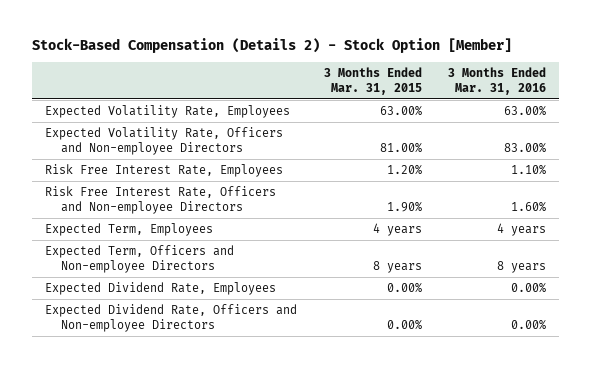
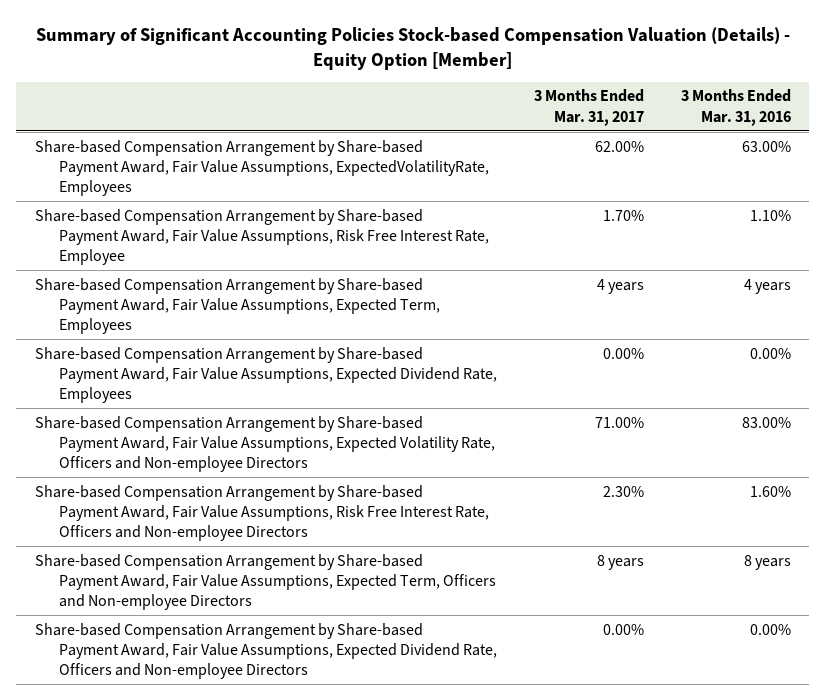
- Stock-Based Compensation (Details 2) - Stock Option [Member]
+ Summary of Significant Accounting Policies Stock-based Compensation Valuation (Details) - Equity Option [Member]
- | 3 Months Ended Mar. 31, 2015 | 3 Months Ended Mar. 31, 2016
+ | 3 Months Ended Mar. 31, 2017 | 3 Months Ended Mar. 31, 2016
- Expected Volatility Rate, Employees | 63.00% | 63.00%
- Expected Volatility Rate, Officers and Non-employee Directors | 81.00% | 83.00%
- Risk Free Interest Rate, Employees | 1.20% | 1.10%
- Risk Free Interest Rate, Officers and Non-employee Directors | 1.90% | 1.60%
- Expected Term, Employees | 4 years | 4 years
- Expected Term, Officers and Non-employee Directors | 8 years | 8 years
- Expected Dividend Rate, Employees | 0.00% | 0.00%
- Expected Dividend Rate, Officers and Non-employee Directors | 0.00% | 0.00%
+ Share-based Compensation Arrangement by Share-based Payment Award, Fair Value Assumptions, ExpectedVolatilityRate, Employees | 62.00% | 63.00%
+ Share-based Compensation Arrangement by Share-based Payment Award, Fair Value Assumptions, Risk Free Interest Rate, Employee | 1.70% | 1.10%
+ Share-based Compensation Arrangement by Share-based Payment Award, Fair Value Assumptions, Expected Term, Employees | 4 years | 4 years
+ Share-based Compensation Arrangement by Share-based Payment Award, Fair Value Assumptions, Expected Dividend Rate, Employees | 0.00% | 0.00%
+ Share-based Compensation Arrangement by Share-based Payment Award, Fair Value Assumptions, Expected Volatility Rate, Officers and Non-employee Directors | 71.00% | 83.00%
+ Share-based Compensation Arrangement by Share-based Payment Award, Fair Value Assumptions, Risk Free Interest Rate, Officers and Non-employee Directors | 2.30% | 1.60%
+ Share-based Compensation Arrangement by Share-based Payment Award, Fair Value Assumptions, Expected Term, Officers and Non-employee Directors | 8 years | 8 years
+ Share-based Compensation Arrangement by Share-based Payment Award, Fair Value Assumptions, Expected Dividend Rate, Officers and Non-employee Directors | 0.00% | 0.00%

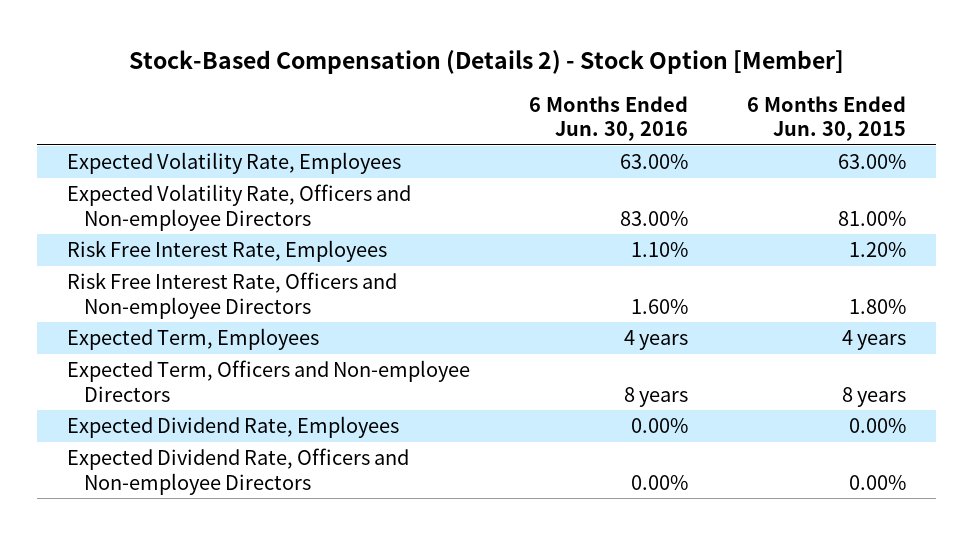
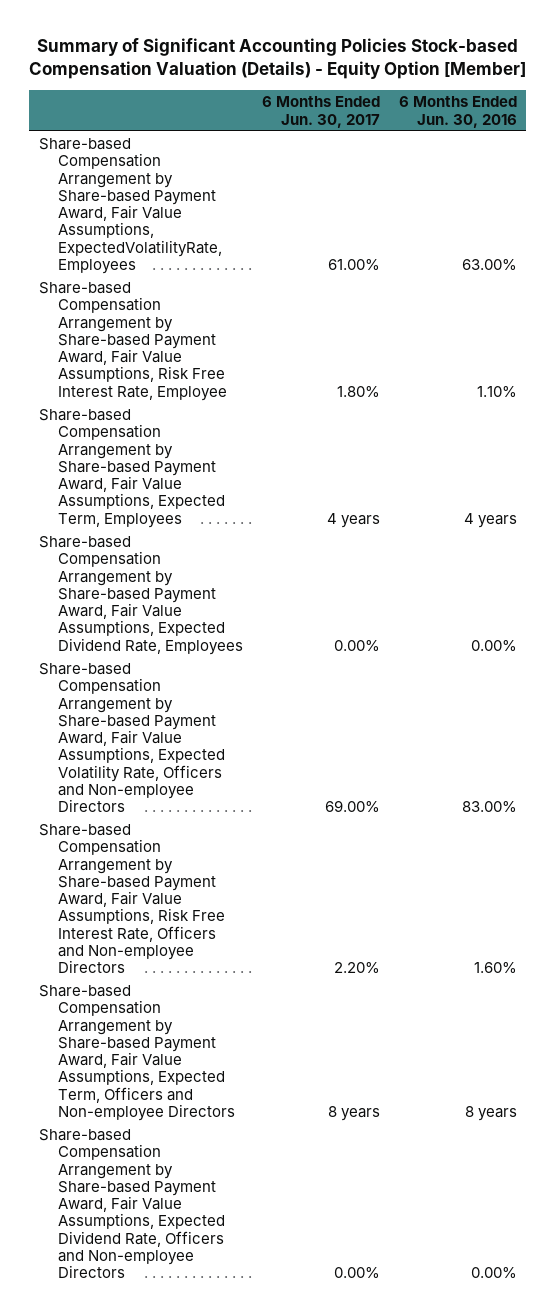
- Stock-Based Compensation (Details 2) - Stock Option [Member]
+ Summary of Significant Accounting Policies Stock-based Compensation Valuation (Details) - Equity Option [Member]
- | 6 Months Ended Jun. 30, 2016 | 6 Months Ended Jun. 30, 2015
+ | 6 Months Ended Jun. 30, 2017 | 6 Months Ended Jun. 30, 2016
- Expected Volatility Rate, Employees | 63.00% | 63.00%
- Expected Volatility Rate, Officers and Non-employee Directors | 83.00% | 81.00%
- Risk Free Interest Rate, Employees | 1.10% | 1.20%
- Risk Free Interest Rate, Officers and Non-employee Directors | 1.60% | 1.80%
- Expected Term, Employees | 4 years | 4 years
- Expected Term, Officers and Non-employee Directors | 8 years | 8 years
- Expected Dividend Rate, Employees | 0.00% | 0.00%
- Expected Dividend Rate, Officers and Non-employee Directors | 0.00% | 0.00%
+ Share-based Compensation Arrangement by Share-based Payment Award, Fair Value Assumptions, ExpectedVolatilityRate, Employees | 61.00% | 63.00%
+ Share-based Compensation Arrangement by Share-based Payment Award, Fair Value Assumptions, Risk Free Interest Rate, Employee | 1.80% | 1.10%
+ Share-based Compensation Arrangement by Share-based Payment Award, Fair Value Assumptions, Expected Term, Employees | 4 years | 4 years
+ Share-based Compensation Arrangement by Share-based Payment Award, Fair Value Assumptions, Expected Dividend Rate, Employees | 0.00% | 0.00%
+ Share-based Compensation Arrangement by Share-based Payment Award, Fair Value Assumptions, Expected Volatility Rate, Officers and Non-employee Directors | 69.00% | 83.00%
+ Share-based Compensation Arrangement by Share-based Payment Award, Fair Value Assumptions, Risk Free Interest Rate, Officers and Non-employee Directors | 2.20% | 1.60%
+ Share-based Compensation Arrangement by Share-based Payment Award, Fair Value Assumptions, Expected Term, Officers and Non-employee Directors | 8 years | 8 years
+ Share-based Compensation Arrangement by Share-based Payment Award, Fair Value Assumptions, Expected Dividend Rate, Officers and Non-employee Directors | 0.00% | 0.00%

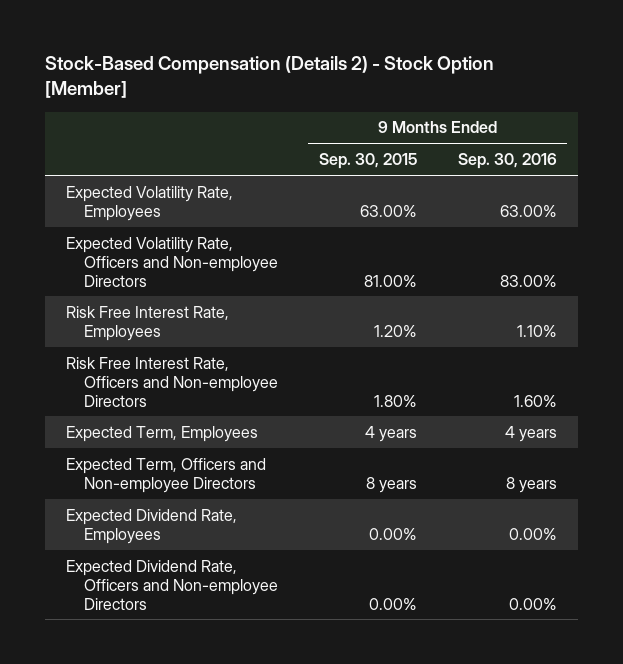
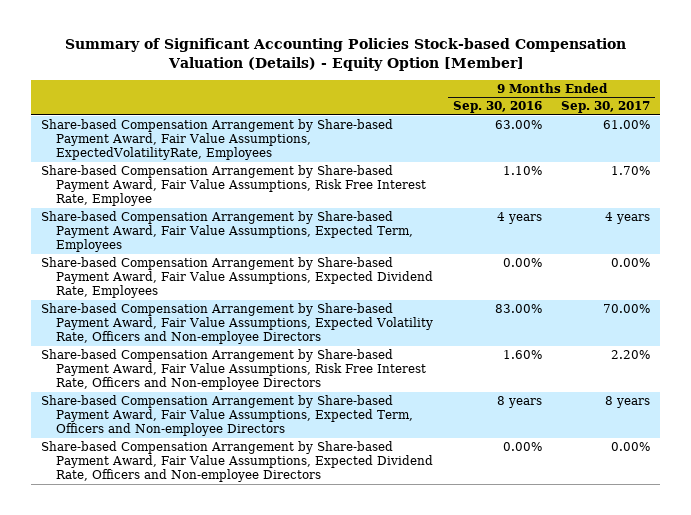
- Stock-Based Compensation (Details 2) - Stock Option [Member]
+ Summary of Significant Accounting Policies Stock-based Compensation Valuation (Details) - Equity Option [Member]
- | 9 Months Ended Sep. 30, 2015 | 9 Months Ended Sep. 30, 2016
+ | 9 Months Ended Sep. 30, 2016 | 9 Months Ended Sep. 30, 2017
- Expected Volatility Rate, Employees | 63.00% | 63.00%
- Expected Volatility Rate, Officers and Non-employee Directors | 81.00% | 83.00%
- Risk Free Interest Rate, Employees | 1.20% | 1.10%
- Risk Free Interest Rate, Officers and Non-employee Directors | 1.80% | 1.60%
- Expected Term, Employees | 4 years | 4 years
- Expected Term, Officers and Non-employee Directors | 8 years | 8 years
- Expected Dividend Rate, Employees | 0.00% | 0.00%
- Expected Dividend Rate, Officers and Non-employee Directors | 0.00% | 0.00%
+ Share-based Compensation Arrangement by Share-based Payment Award, Fair Value Assumptions, ExpectedVolatilityRate, Employees | 63.00% | 61.00%
+ Share-based Compensation Arrangement by Share-based Payment Award, Fair Value Assumptions, Risk Free Interest Rate, Employee | 1.10% | 1.70%
+ Share-based Compensation Arrangement by Share-based Payment Award, Fair Value Assumptions, Expected Term, Employees | 4 years | 4 years
+ Share-based Compensation Arrangement by Share-based Payment Award, Fair Value Assumptions, Expected Dividend Rate, Employees | 0.00% | 0.00%
+ Share-based Compensation Arrangement by Share-based Payment Award, Fair Value Assumptions, Expected Volatility Rate, Officers and Non-employee Directors | 83.00% | 70.00%
+ Share-based Compensation Arrangement by Share-based Payment Award, Fair Value Assumptions, Risk Free Interest Rate, Officers and Non-employee Directors | 1.60% | 2.20%
+ Share-based Compensation Arrangement by Share-based Payment Award, Fair Value Assumptions, Expected Term, Officers and Non-employee Directors | 8 years | 8 years
+ Share-based Compensation Arrangement by Share-based Payment Award, Fair Value Assumptions, Expected Dividend Rate, Officers and Non-employee Directors | 0.00% | 0.00%

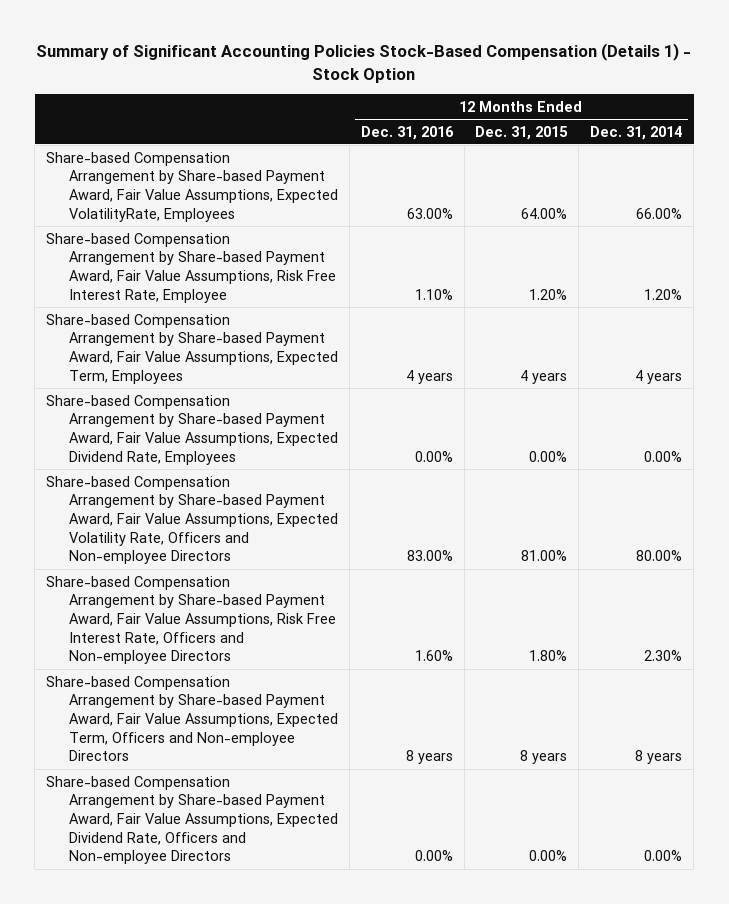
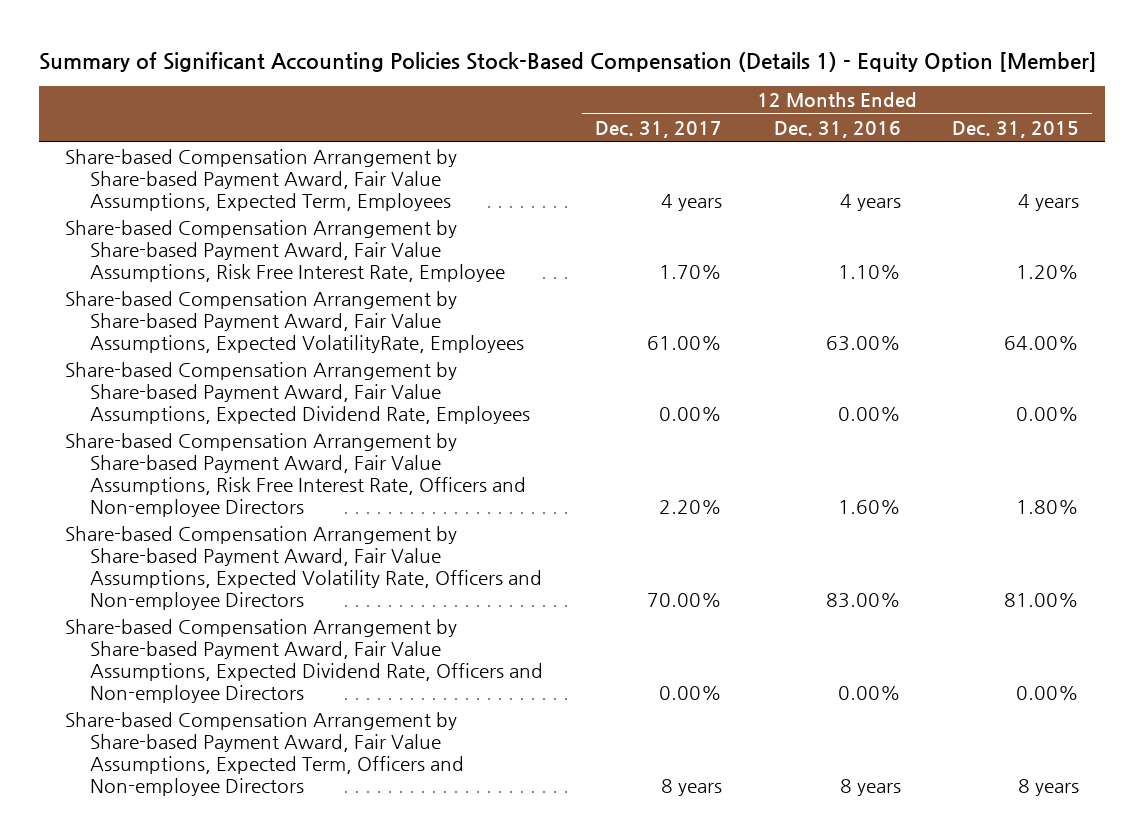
- Summary of Significant Accounting Policies Stock-Based Compensation (Details 1) - Stock Option
+ Summary of Significant Accounting Policies Stock-Based Compensation (Details 1) - Equity Option [Member]
- | 12 Months Ended Dec. 31, 2016 | 12 Months Ended Dec. 31, 2015 | 12 Months Ended Dec. 31, 2014
+ | 12 Months Ended Dec. 31, 2017 | 12 Months Ended Dec. 31, 2016 | 12 Months Ended Dec. 31, 2015
moved down: Share-based Compensation Arrangement by Share-based Payment Award, Fair Value Assumptions, Risk Free Interest Rate, Employee | 1.70% | 1.10% | 1.20%
moved down: Share-based Compensation Arrangement by Share-based Payment Award, Fair Value Assumptions, Expected VolatilityRate, Employees | 61.00% | 63.00% | 64.00%
moved down: Share-based Compensation Arrangement by Share-based Payment Award, Fair Value Assumptions, Expected Volatility Rate, Officers and Non-employee Directors | 70.00% | 83.00% | 81.00%
moved down: Share-based Compensation Arrangement by Share-based Payment Award, Fair Value Assumptions, Expected Term, Officers and Non-employee Directors | 8 years | 8 years | 8 years

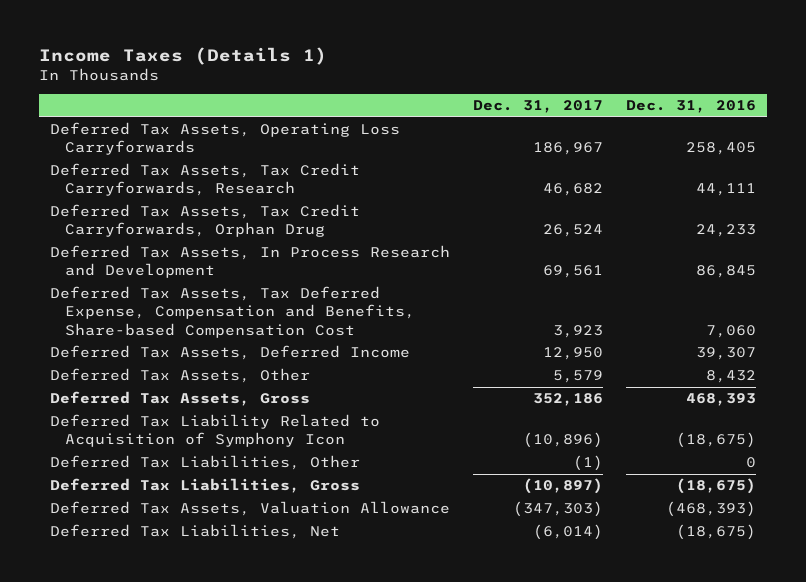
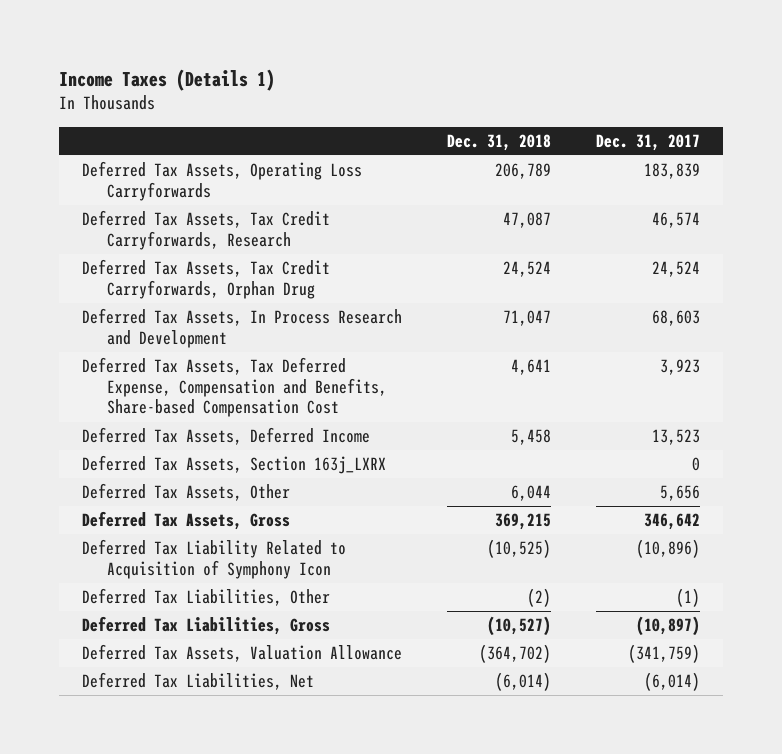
- | Dec. 31, 2017 | Dec. 31, 2016
+ | Dec. 31, 2018 | Dec. 31, 2017
- Deferred Tax Assets, Operating Loss Carryforwards | 186,967 | 258,405
- Deferred Tax Assets, Tax Credit Carryforwards, Research | 46,682 | 44,111
- Deferred Tax Assets, Tax Credit Carryforwards, Orphan Drug | 26,524 | 24,233
- Deferred Tax Assets, In Process Research and Development | 69,561 | 86,845
+ Deferred Tax Assets, Operating Loss Carryforwards | 206,789 | 183,839
+ Deferred Tax Assets, Tax Credit Carryforwards, Research | 47,087 | 46,574
+ Deferred Tax Assets, Tax Credit Carryforwards, Orphan Drug | 24,524 | 24,524
+ Deferred Tax Assets, In Process Research and Development | 71,047 | 68,603
- Deferred Tax Assets, Deferred Income | 12,950 | 39,307
- Deferred Tax Assets, Other | 5,579 | 8,432
- Deferred Tax Assets, Gross | 352,186 | 468,393
+ Deferred Tax Assets, Deferred Income | 5,458 | 13,523
+ Deferred Tax Assets, Section 163j_LXRX | | 0
+ Deferred Tax Assets, Other | 6,044 | 5,656
+ Deferred Tax Assets, Gross | 369,215 | 346,642
- Deferred Tax Assets, Valuation Allowance | (347,303) | (468,393)
+ Deferred Tax Assets, Valuation Allowance | (364,702) | (341,759)

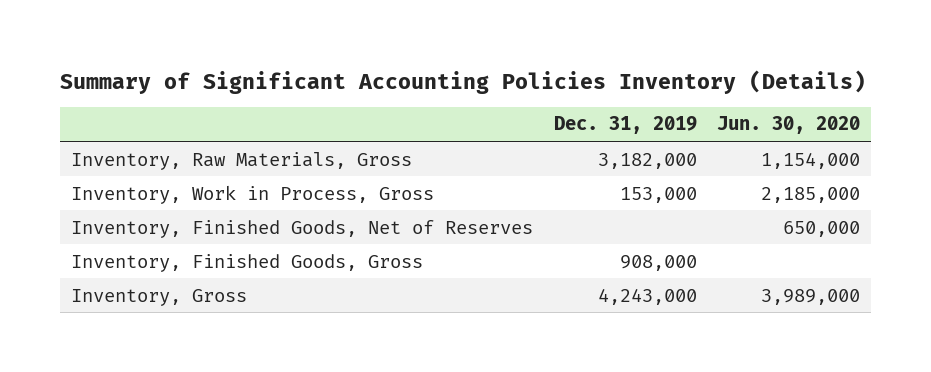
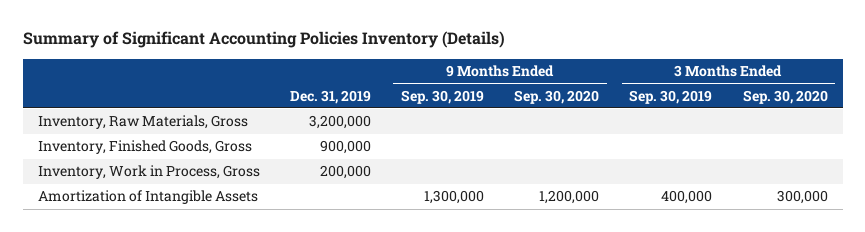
- | Dec. 31, 2019 | Jun. 30, 2020
+ | Dec. 31, 2019 | 9 Months Ended Sep. 30, 2019 | 9 Months Ended Sep. 30, 2020 | 3 Months Ended Sep. 30, 2019 | 3 Months Ended Sep. 30, 2020
- Inventory, Raw Materials, Gross | 3,182,000 | 1,154,000
- Inventory, Work in Process, Gross | 153,000 | 2,185,000
- Inventory, Finished Goods, Net of Reserves | | 650,000
- Inventory, Finished Goods, Gross | 908,000 |
- Inventory, Gross | 4,243,000 | 3,989,000
+ Inventory, Raw Materials, Gross | 3,200,000 | | | |
+ Inventory, Finished Goods, Gross | 900,000 | | | |
+ Inventory, Work in Process, Gross | 200,000 | | | |
+ Amortization of Intangible Assets | | 1,300,000 | 1,200,000 | 400,000 | 300,000

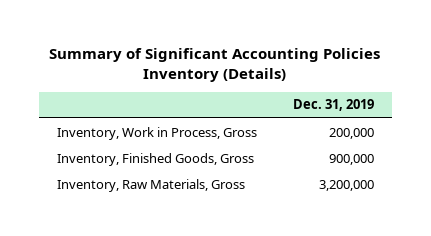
- | Dec. 31, 2019 | 9 Months Ended Sep. 30, 2019 | 9 Months Ended Sep. 30, 2020 | 3 Months Ended Sep. 30, 2019 | 3 Months Ended Sep. 30, 2020
+ | Dec. 31, 2019
- Amortization of Intangible Assets | | 1,300,000 | 1,200,000 | 400,000 | 300,000
moved down: Inventory, Finished Goods, Gross | 900,000
moved down: Inventory, Raw Materials, Gross | 3,200,000

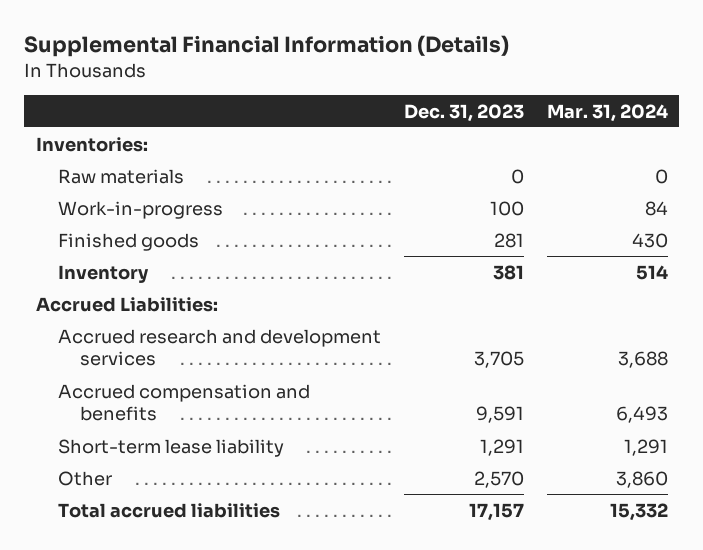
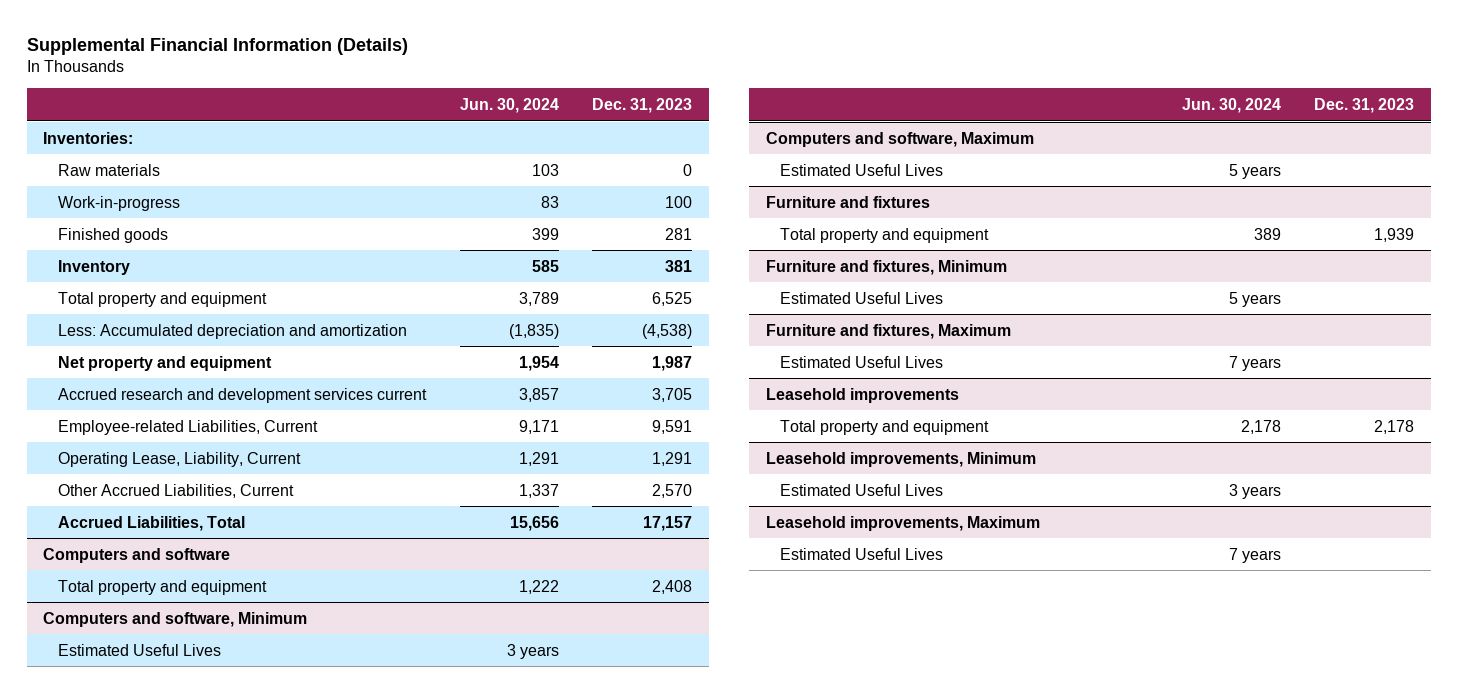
- | Dec. 31, 2023 | Mar. 31, 2024
+ | Jun. 30, 2024 | Dec. 31, 2023
- Accrued Liabilities:
- Accrued research and development services | 3,705 | 3,688
- Accrued compensation and benefits | 9,591 | 6,493
- Short-term lease liability | 1,291 | 1,291
- Other | 2,570 | 3,860
- Total accrued liabilities | 17,157 | 15,332
+ Total property and equipment | 3,789 | 6,525
+ Less: Accumulated depreciation and amortization | (1,835) | (4,538)
+ Net property and equipment | 1,954 | 1,987
+ Accrued research and development services current | 3,857 | 3,705
+ Employee-related Liabilities, Current | 9,171 | 9,591
+ Operating Lease, Liability, Current | 1,291 | 1,291
+ Other Accrued Liabilities, Current | 1,337 | 2,570
+ Accrued Liabilities, Total | 15,656 | 17,157
+ Computers and software
+ Total property and equipment | 1,222 | 2,408
+ Computers and software, Minimum
+ Estimated Useful Lives | 3 years |
+ Computers and software, Maximum
+ Estimated Useful Lives | 5 years |
+ Furniture and fixtures
+ Total property and equipment | 389 | 1,939
+ Furniture and fixtures, Minimum
+ Estimated Useful Lives | 5 years |
+ Furniture and fixtures, Maximum
+ Estimated Useful Lives | 7 years |
+ Leasehold improvements
+ Total property and equipment | 2,178 | 2,178
+ Leasehold improvements, Minimum
+ Estimated Useful Lives | 3 years |
+ Leasehold improvements, Maximum
+ Estimated Useful Lives | 7 years |

